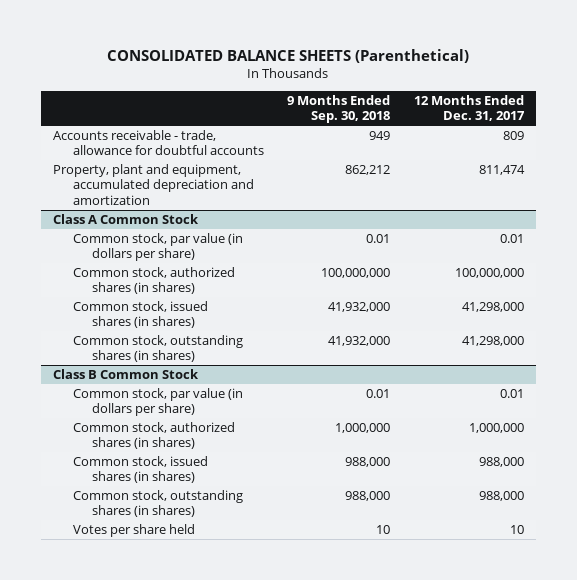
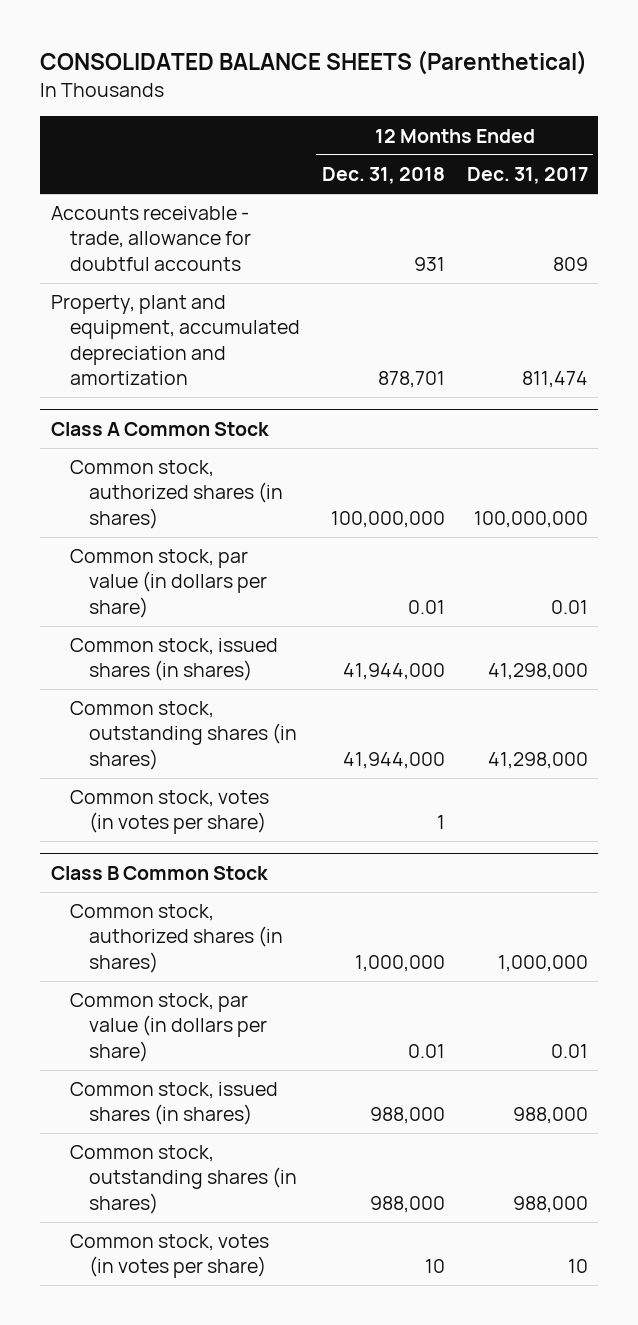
- | 9 Months Ended Sep. 30, 2018 | 12 Months Ended Dec. 31, 2017
+ | 12 Months Ended Dec. 31, 2018 | 12 Months Ended Dec. 31, 2017
@ Class A Common Stock
moved down: Common stock, par value (in dollars per share) | 0.01 | 0.01
+ Common stock, votes (in votes per share) | 1 |
@ Class B Common Stock
moved down: Common stock, par value (in dollars per share) | 0.01 | 0.01
- Votes per share held | 10 | 10
+ Common stock, votes (in votes per share) | 10 | 10

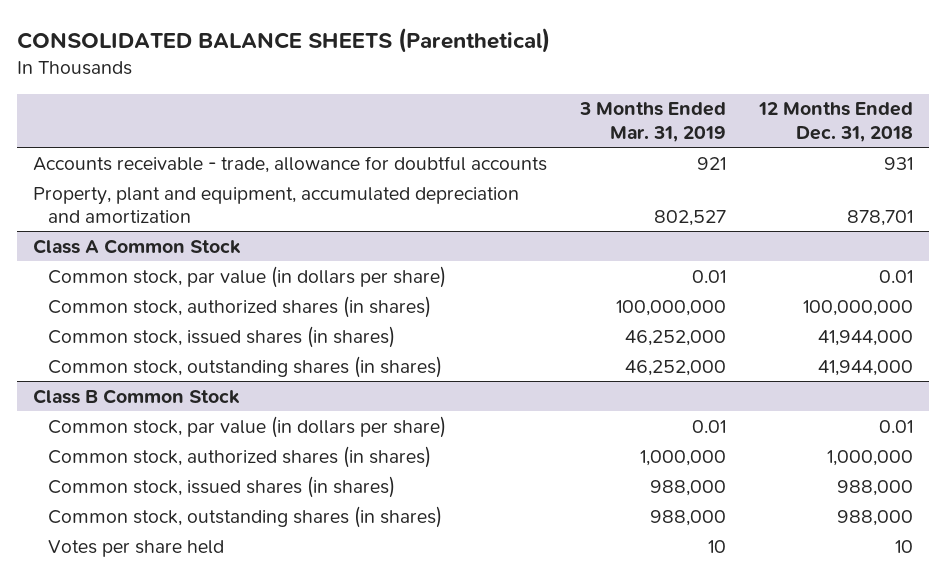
- | 12 Months Ended Dec. 31, 2018 | 12 Months Ended Dec. 31, 2017
+ | 3 Months Ended Mar. 31, 2019 | 12 Months Ended Dec. 31, 2018
@ Class A Common Stock
moved down: Common stock, authorized shares (in shares) | 100,000,000 | 100,000,000
- Common stock, votes (in votes per share) | 1 |
@ Class B Common Stock
moved down: Common stock, authorized shares (in shares) | 1,000,000 | 1,000,000
- Common stock, votes (in votes per share) | 10 | 10
+ Votes per share held | 10 | 10

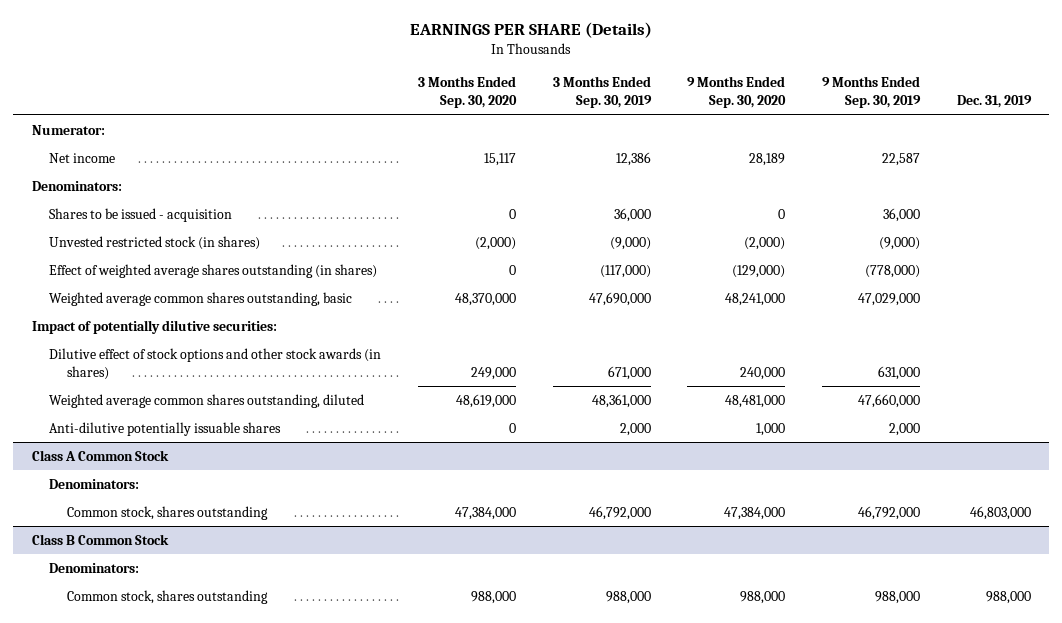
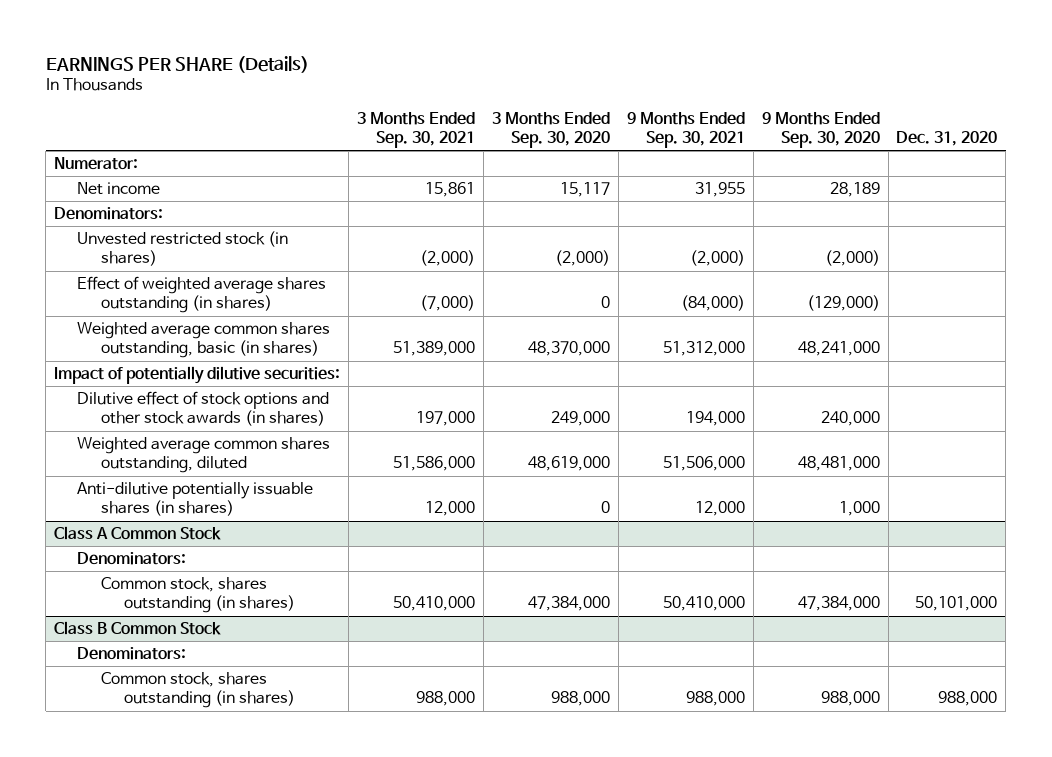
- | 3 Months Ended Sep. 30, 2020 | 3 Months Ended Sep. 30, 2019 | 9 Months Ended Sep. 30, 2020 | 9 Months Ended Sep. 30, 2019 | Dec. 31, 2019
+ | 3 Months Ended Sep. 30, 2021 | 3 Months Ended Sep. 30, 2020 | 9 Months Ended Sep. 30, 2021 | 9 Months Ended Sep. 30, 2020 | Dec. 31, 2020
- Shares to be issued - acquisition | 0 | 36,000 | 0 | 36,000 |
- Weighted average common shares outstanding, basic | 48,370,000 | 47,690,000 | 48,241,000 | 47,029,000 |
+ Weighted average common shares outstanding, basic (in shares) | 51,389,000 | 48,370,000 | 51,312,000 | 48,241,000 |
- Anti-dilutive potentially issuable shares | 0 | 2,000 | 1,000 | 2,000 |
+ Anti-dilutive potentially issuable shares (in shares) | 12,000 | 0 | 12,000 | 1,000 |
@ Class A Common Stock
- Common stock, shares outstanding | 47,384,000 | 46,792,000 | 47,384,000 | 46,792,000 | 46,803,000
+ Common stock, shares outstanding (in shares) | 50,410,000 | 47,384,000 | 50,410,000 | 47,384,000 | 50,101,000
@ Class B Common Stock
- Common stock, shares outstanding | 988,000 | 988,000 | 988,000 | 988,000 | 988,000
+ Common stock, shares outstanding (in shares) | 988,000 | 988,000 | 988,000 | 988,000 | 988,000

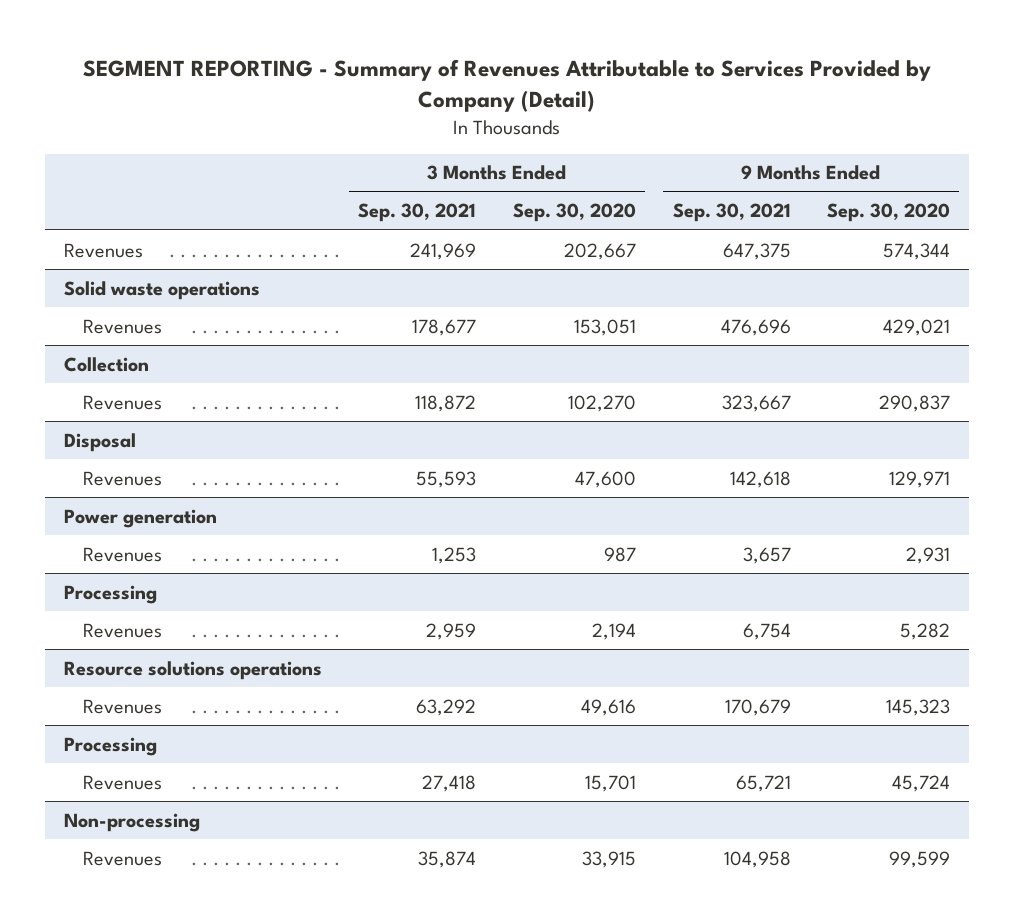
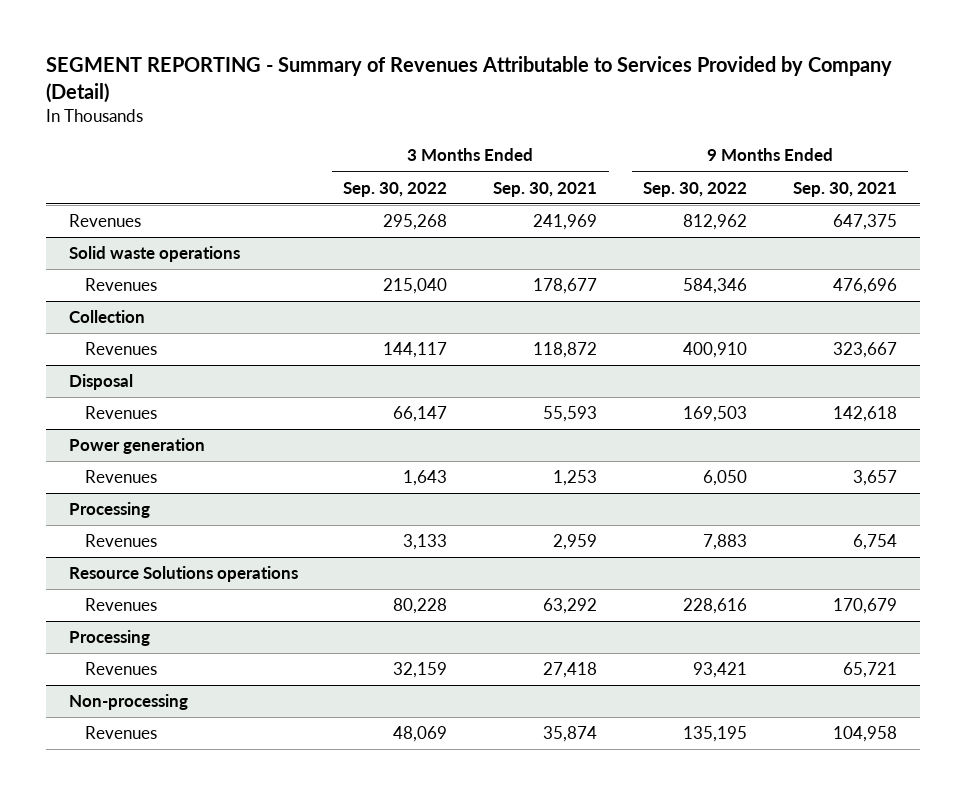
- | 3 Months Ended Sep. 30, 2021 | 3 Months Ended Sep. 30, 2020 | 9 Months Ended Sep. 30, 2021 | 9 Months Ended Sep. 30, 2020
+ | 3 Months Ended Sep. 30, 2022 | 3 Months Ended Sep. 30, 2021 | 9 Months Ended Sep. 30, 2022 | 9 Months Ended Sep. 30, 2021
- Resource solutions operations
+ Resource Solutions operations

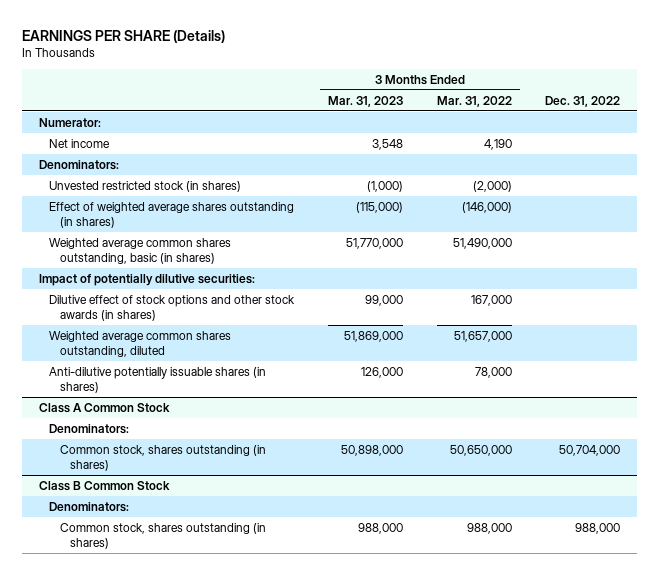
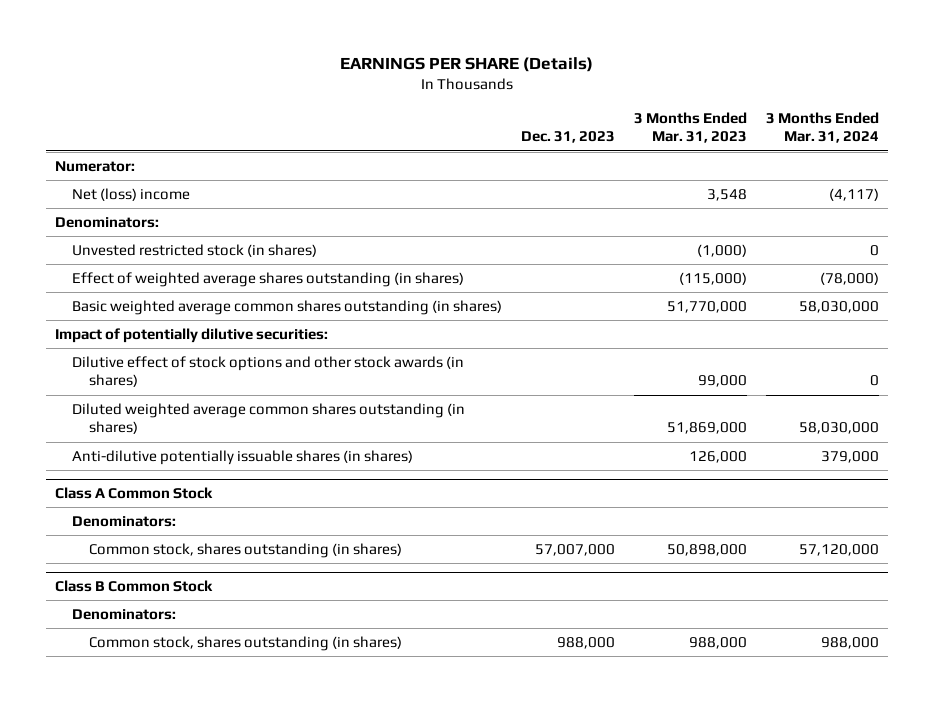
- | 3 Months Ended Mar. 31, 2023 | 3 Months Ended Mar. 31, 2022 | Dec. 31, 2022
+ | Dec. 31, 2023 | 3 Months Ended Mar. 31, 2023 | 3 Months Ended Mar. 31, 2024
- Net income | 3,548 | 4,190 |
+ Net (loss) income | | 3,548 | (4,117)
- Weighted average common shares outstanding, basic (in shares) | 51,770,000 | 51,490,000 |
+ Basic weighted average common shares outstanding (in shares) | | 51,770,000 | 58,030,000
- Weighted average common shares outstanding, diluted | 51,869,000 | 51,657,000 |
+ Diluted weighted average common shares outstanding (in shares) | | 51,869,000 | 58,030,000

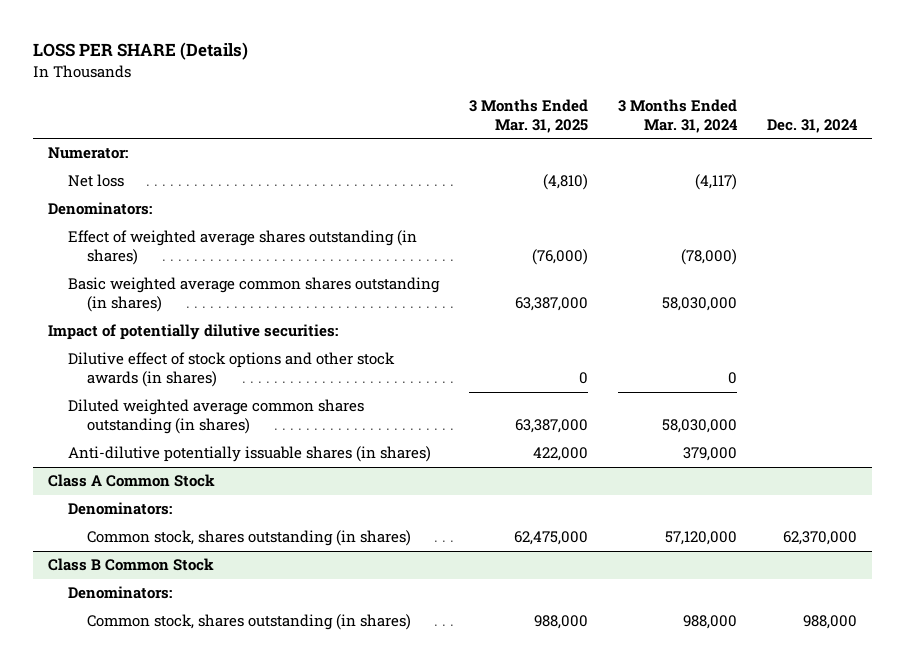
- EARNINGS PER SHARE (Details)
+ LOSS PER SHARE (Details)
- | Dec. 31, 2023 | 3 Months Ended Mar. 31, 2023 | 3 Months Ended Mar. 31, 2024
+ | 3 Months Ended Mar. 31, 2025 | 3 Months Ended Mar. 31, 2024 | Dec. 31, 2024
- Net (loss) income | | 3,548 | (4,117)
+ Net loss | (4,810) | (4,117) |
- Unvested restricted stock (in shares) | | (1,000) | 0

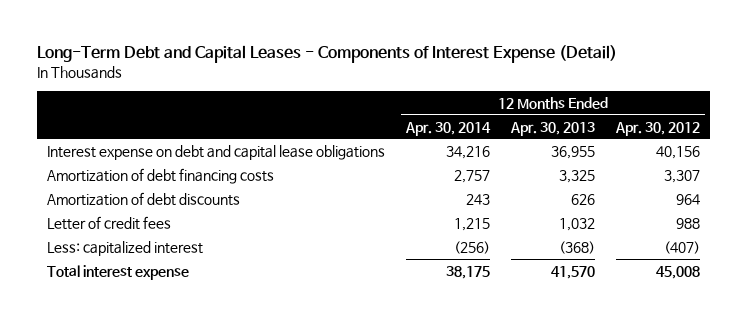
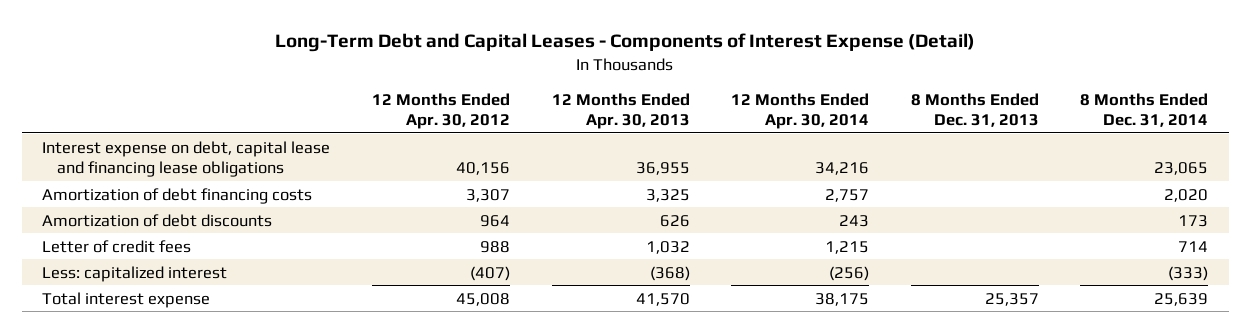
- | 12 Months Ended Apr. 30, 2014 | 12 Months Ended Apr. 30, 2013 | 12 Months Ended Apr. 30, 2012
+ | 12 Months Ended Apr. 30, 2012 | 12 Months Ended Apr. 30, 2013 | 12 Months Ended Apr. 30, 2014 | 8 Months Ended Dec. 31, 2013 | 8 Months Ended Dec. 31, 2014
- Interest expense on debt and capital lease obligations | 34,216 | 36,955 | 40,156
+ Interest expense on debt, capital lease and financing lease obligations | 40,156 | 36,955 | 34,216 | | 23,065

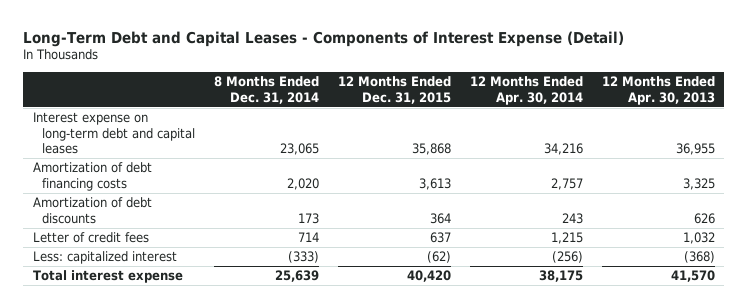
- | 12 Months Ended Apr. 30, 2012 | 12 Months Ended Apr. 30, 2013 | 12 Months Ended Apr. 30, 2014 | 8 Months Ended Dec. 31, 2013 | 8 Months Ended Dec. 31, 2014
+ | 8 Months Ended Dec. 31, 2014 | 12 Months Ended Dec. 31, 2015 | 12 Months Ended Apr. 30, 2014 | 12 Months Ended Apr. 30, 2013
- Interest expense on debt, capital lease and financing lease obligations | 40,156 | 36,955 | 34,216 | | 23,065
+ Interest expense on long-term debt and capital leases | 23,065 | 35,868 | 34,216 | 36,955

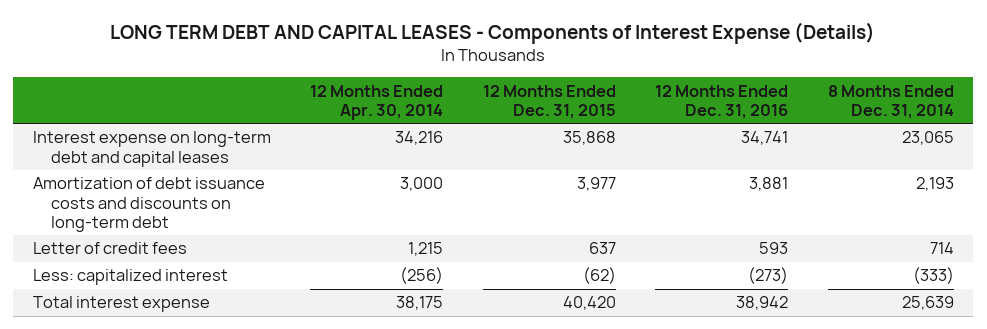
- Long-Term Debt and Capital Leases - Components of Interest Expense (Detail)
+ LONG TERM DEBT AND CAPITAL LEASES - Components of Interest Expense (Details)
- | 8 Months Ended Dec. 31, 2014 | 12 Months Ended Dec. 31, 2015 | 12 Months Ended Apr. 30, 2014 | 12 Months Ended Apr. 30, 2013
+ | 12 Months Ended Apr. 30, 2014 | 12 Months Ended Dec. 31, 2015 | 12 Months Ended Dec. 31, 2016 | 8 Months Ended Dec. 31, 2014
- Amortization of debt financing costs | 2,020 | 3,613 | 2,757 | 3,325
- Amortization of debt discounts | 173 | 364 | 243 | 626
+ Amortization of debt issuance costs and discounts on long-term debt | 3,000 | 3,977 | 3,881 | 2,193

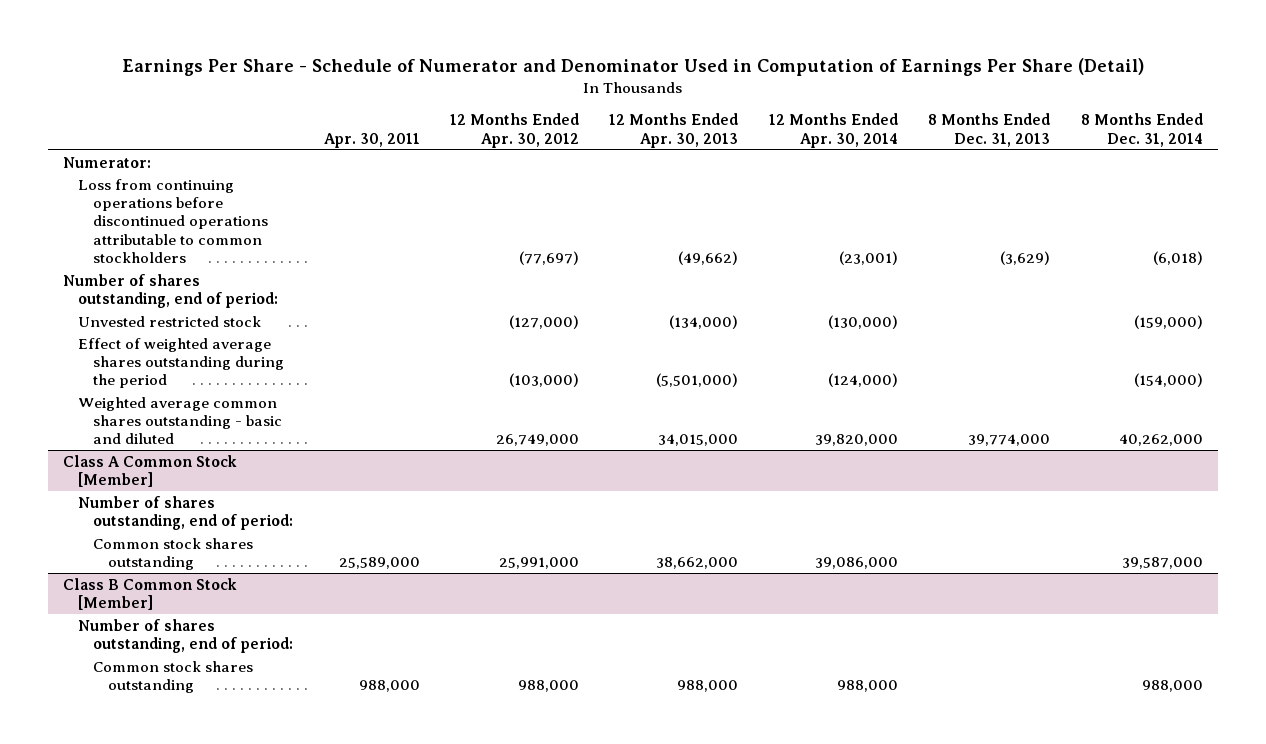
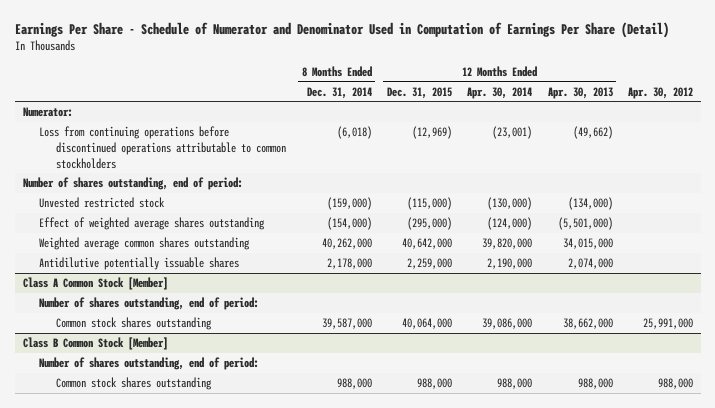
- | Apr. 30, 2011 | 12 Months Ended Apr. 30, 2012 | 12 Months Ended Apr. 30, 2013 | 12 Months Ended Apr. 30, 2014 | 8 Months Ended Dec. 31, 2013 | 8 Months Ended Dec. 31, 2014
+ | 8 Months Ended Dec. 31, 2014 | 12 Months Ended Dec. 31, 2015 | 12 Months Ended Apr. 30, 2014 | 12 Months Ended Apr. 30, 2013 | Apr. 30, 2012
- Effect of weighted average shares outstanding during the period | | (103,000) | (5,501,000) | (124,000) | | (154,000)
- Weighted average common shares outstanding - basic and diluted | | 26,749,000 | 34,015,000 | 39,820,000 | 39,774,000 | 40,262,000
+ Effect of weighted average shares outstanding | (154,000) | (295,000) | (124,000) | (5,501,000) |
+ Weighted average common shares outstanding | 40,262,000 | 40,642,000 | 39,820,000 | 34,015,000 |
+ Antidilutive potentially issuable shares | 2,178,000 | 2,259,000 | 2,190,000 | 2,074,000 |

